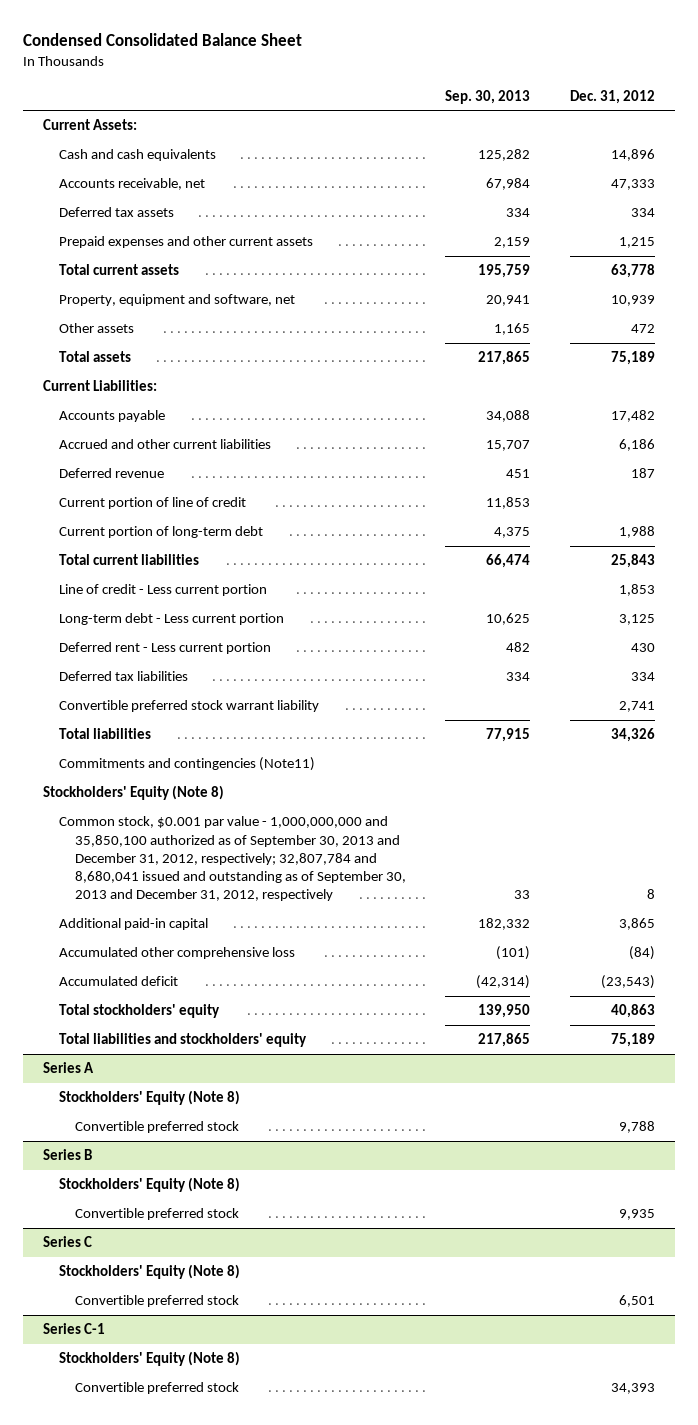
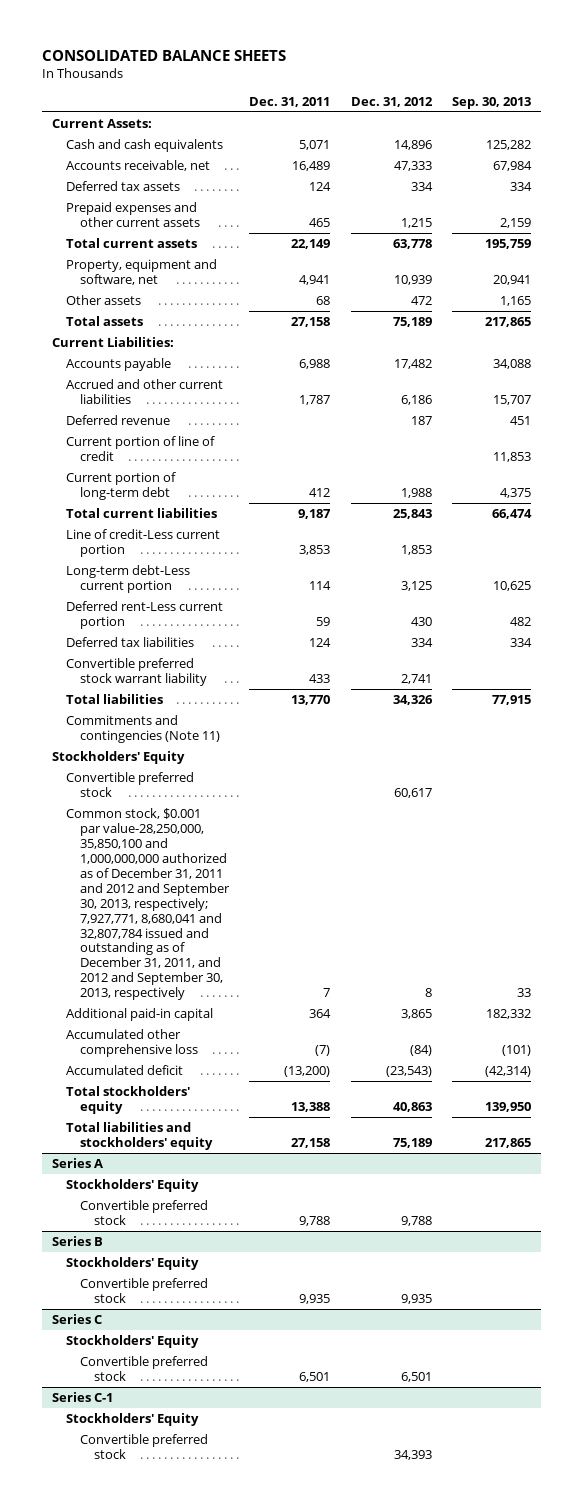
- Condensed Consolidated Balance Sheet
+ CONSOLIDATED BALANCE SHEETS
- | Sep. 30, 2013 | Dec. 31, 2012
+ | Dec. 31, 2011 | Dec. 31, 2012 | Sep. 30, 2013
- Line of credit - Less current portion | | 1,853
- Long-term debt - Less current portion | 10,625 | 3,125
- Deferred rent - Less current portion | 482 | 430
+ Line of credit-Less current portion | 3,853 | 1,853 |
+ Long-term debt-Less current portion | 114 | 3,125 | 10,625
+ Deferred rent-Less current portion | 59 | 430 | 482
- Commitments and contingencies (Note11)
- Stockholders' Equity (Note 8)
- Common stock, $0.001 par value - 1,000,000,000 and 35,850,100 authorized as of September 30, 2013 and December 31, 2012, respectively; 32,807,784 and 8,680,041 issued and outstanding as of September 30, 2013 and December 31, 2012, respectively | 33 | 8
+ Commitments and contingencies (Note 11)
+ Stockholders' Equity
+ Convertible preferred stock | | 60,617 |
+ Common stock, $0.001 par value-28,250,000, 35,850,100 and 1,000,000,000 authorized as of December 31, 2011 and 2012 and September 30, 2013, respectively; 7,927,771, 8,680,041 and 32,807,784 issued and outstanding as of December 31, 2011, and 2012 and September 30, 2013, respectively | 7 | 8 | 33
@ Series A
- Stockholders' Equity (Note 8)
+ Stockholders' Equity
@ Series B
- Stockholders' Equity (Note 8)
+ Stockholders' Equity
@ Series C
- Stockholders' Equity (Note 8)
+ Stockholders' Equity
@ Series C-1
- Stockholders' Equity (Note 8)
+ Stockholders' Equity

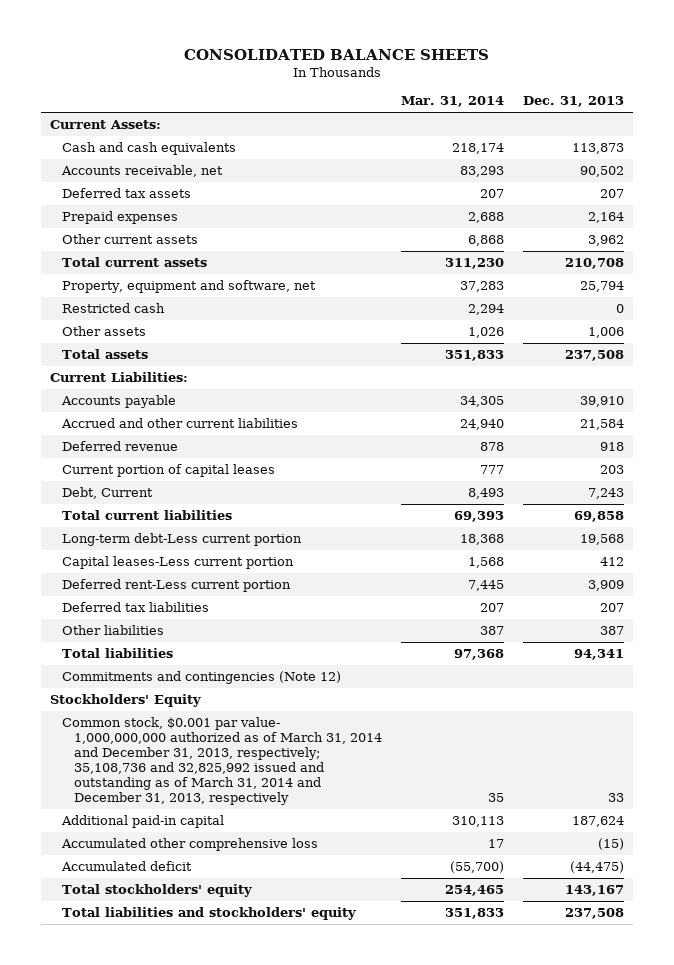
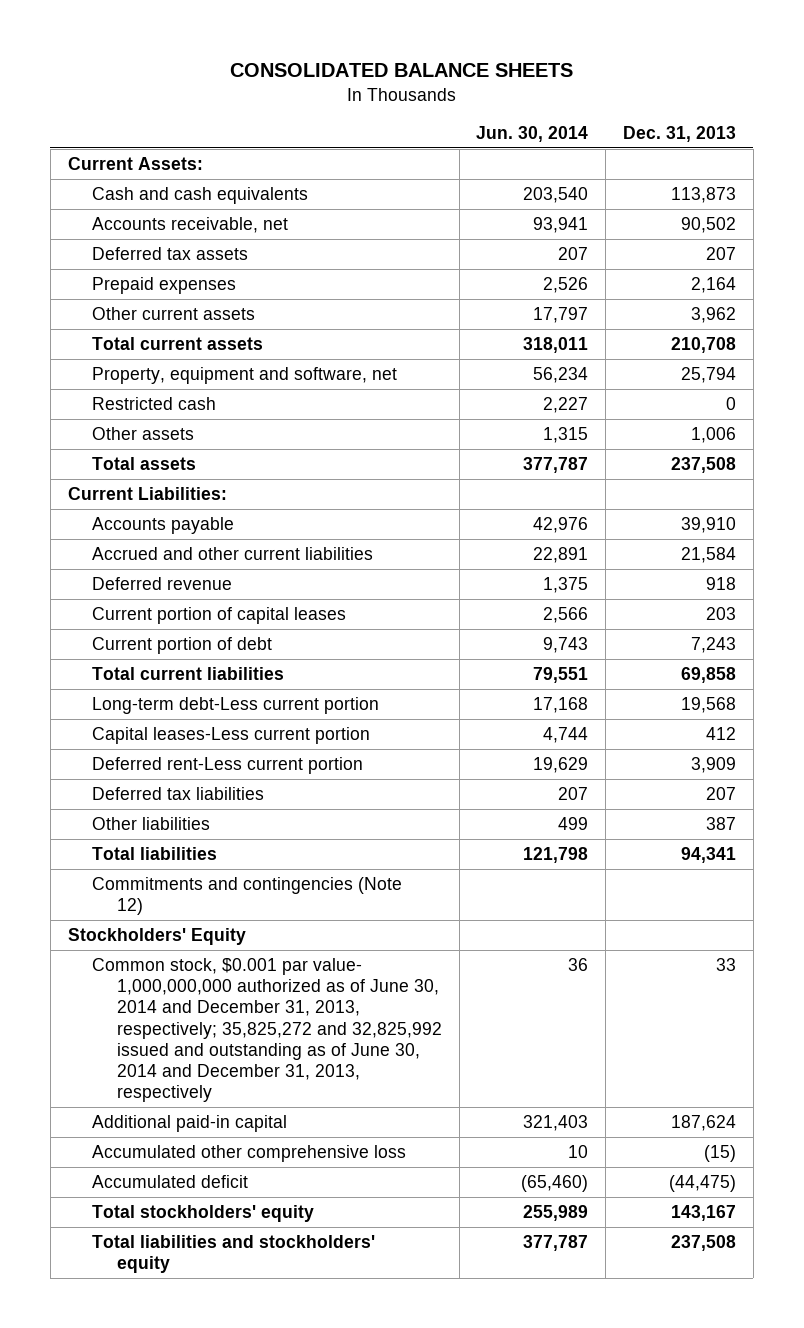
- | Mar. 31, 2014 | Dec. 31, 2013
+ | Jun. 30, 2014 | Dec. 31, 2013
- Debt, Current | 8,493 | 7,243
+ Current portion of debt | 9,743 | 7,243
- Common stock, $0.001 par value- 1,000,000,000 authorized as of March 31, 2014 and December 31, 2013, respectively; 35,108,736 and 32,825,992 issued and outstanding as of March 31, 2014 and December 31, 2013, respectively | 35 | 33
+ Common stock, $0.001 par value- 1,000,000,000 authorized as of June 30, 2014 and December 31, 2013, respectively; 35,825,272 and 32,825,992 issued and outstanding as of June 30, 2014 and December 31, 2013, respectively | 36 | 33

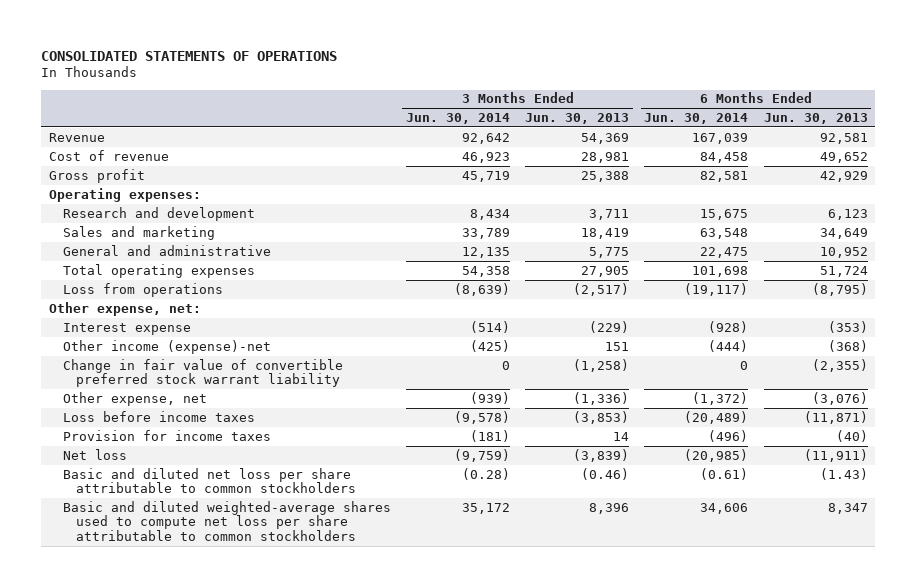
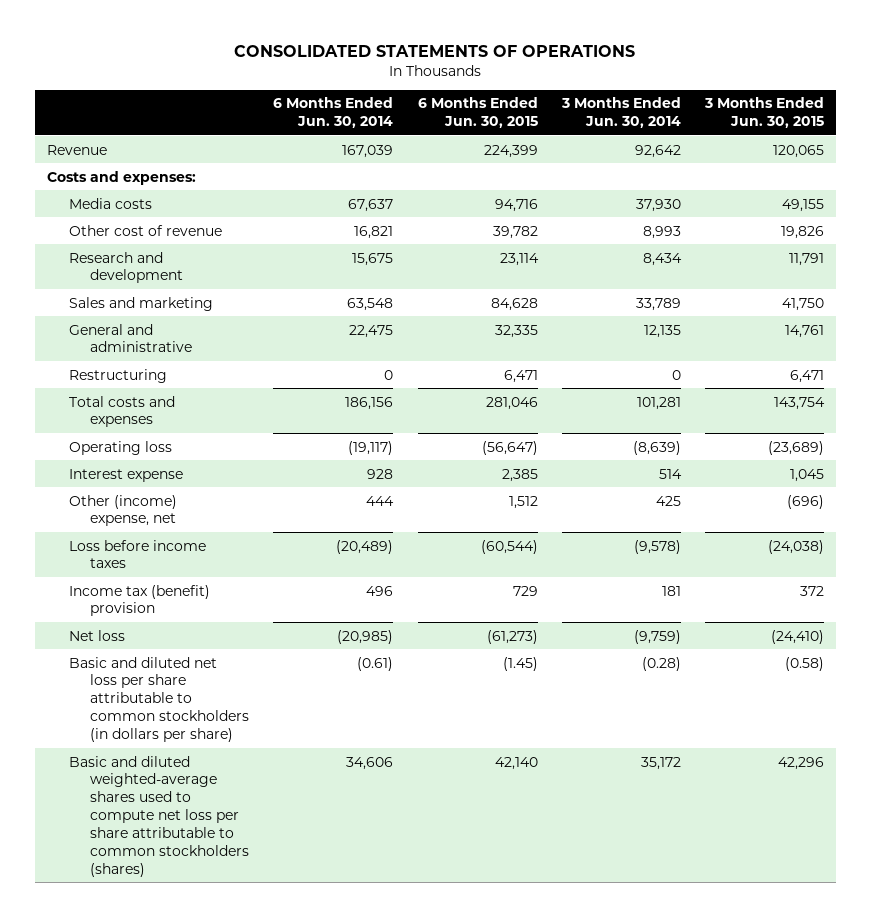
- | 3 Months Ended Jun. 30, 2014 | 3 Months Ended Jun. 30, 2013 | 6 Months Ended Jun. 30, 2014 | 6 Months Ended Jun. 30, 2013
+ | 6 Months Ended Jun. 30, 2014 | 6 Months Ended Jun. 30, 2015 | 3 Months Ended Jun. 30, 2014 | 3 Months Ended Jun. 30, 2015
- Cost of revenue | 46,923 | 28,981 | 84,458 | 49,652
- Gross profit | 45,719 | 25,388 | 82,581 | 42,929
- Operating expenses:
+ Costs and expenses:
+ Media costs | 67,637 | 94,716 | 37,930 | 49,155
+ Other cost of revenue | 16,821 | 39,782 | 8,993 | 19,826
- Total operating expenses | 54,358 | 27,905 | 101,698 | 51,724
- Loss from operations | (8,639) | (2,517) | (19,117) | (8,795)
- Other expense, net:
- Interest expense | (514) | (229) | (928) | (353)
- Other income (expense)-net | (425) | 151 | (444) | (368)
- Change in fair value of convertible preferred stock warrant liability | 0 | (1,258) | 0 | (2,355)
- Other expense, net | (939) | (1,336) | (1,372) | (3,076)
+ Restructuring | 0 | 6,471 | 0 | 6,471
+ Total costs and expenses | 186,156 | 281,046 | 101,281 | 143,754
+ Operating loss | (19,117) | (56,647) | (8,639) | (23,689)
+ Interest expense | 928 | 2,385 | 514 | 1,045
+ Other (income) expense, net | 444 | 1,512 | 425 | (696)
- Provision for income taxes | (181) | 14 | (496) | (40)
+ Income tax (benefit) provision | 496 | 729 | 181 | 372
- Basic and diluted net loss per share attributable to common stockholders | (0.28) | (0.46) | (0.61) | (1.43)
- Basic and diluted weighted-average shares used to compute net loss per share attributable to common stockholders | 35,172 | 8,396 | 34,606 | 8,347
+ Basic and diluted net loss per share attributable to common stockholders (in dollars per share) | (0.61) | (1.45) | (0.28) | (0.58)
+ Basic and diluted weighted-average shares used to compute net loss per share attributable to common stockholders (shares) | 34,606 | 42,140 | 35,172 | 42,296

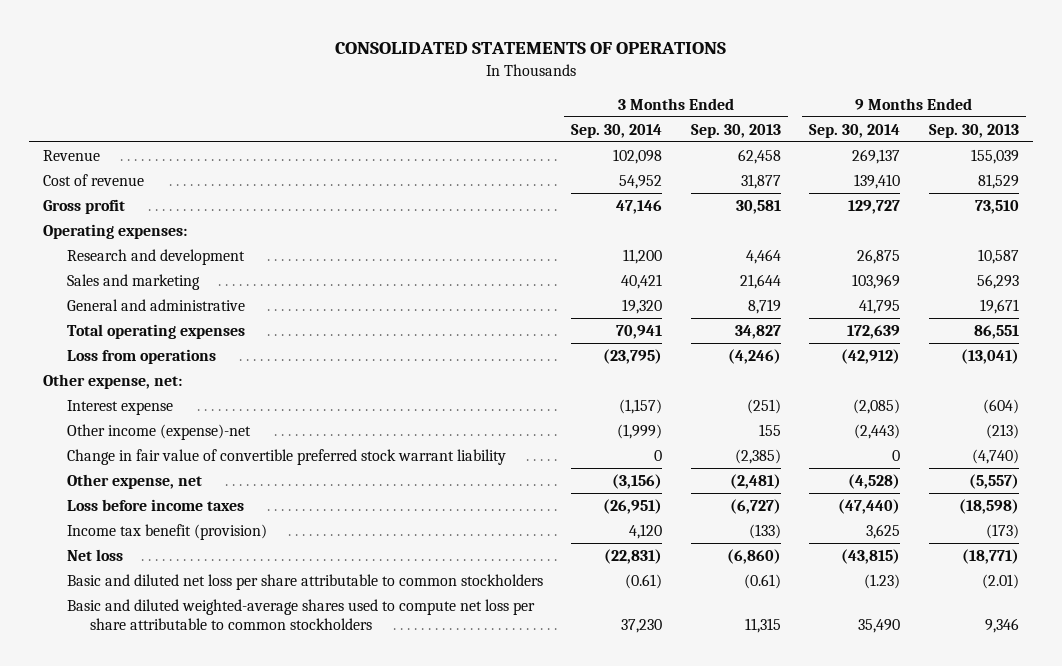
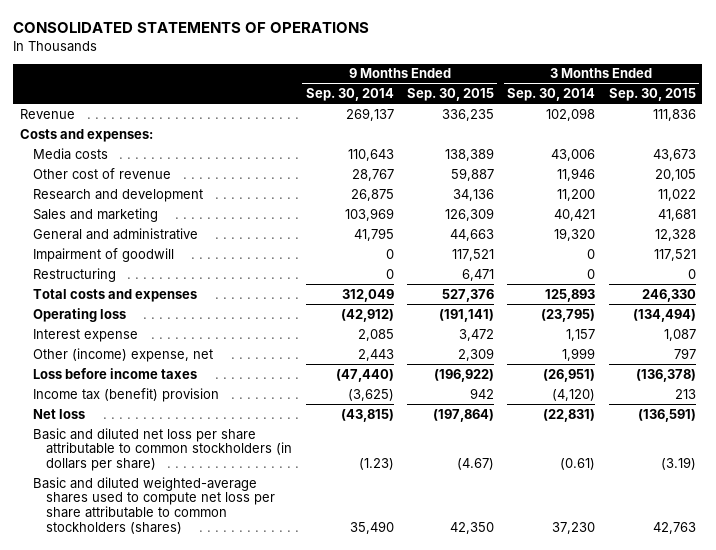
- | 3 Months Ended Sep. 30, 2014 | 3 Months Ended Sep. 30, 2013 | 9 Months Ended Sep. 30, 2014 | 9 Months Ended Sep. 30, 2013
+ | 9 Months Ended Sep. 30, 2014 | 9 Months Ended Sep. 30, 2015 | 3 Months Ended Sep. 30, 2014 | 3 Months Ended Sep. 30, 2015
- Cost of revenue | 54,952 | 31,877 | 139,410 | 81,529
- Gross profit | 47,146 | 30,581 | 129,727 | 73,510
- Operating expenses:
+ Costs and expenses:
+ Media costs | 110,643 | 138,389 | 43,006 | 43,673
+ Other cost of revenue | 28,767 | 59,887 | 11,946 | 20,105
- Total operating expenses | 70,941 | 34,827 | 172,639 | 86,551
- Loss from operations | (23,795) | (4,246) | (42,912) | (13,041)
- Other expense, net:
- Interest expense | (1,157) | (251) | (2,085) | (604)
- Other income (expense)-net | (1,999) | 155 | (2,443) | (213)
- Change in fair value of convertible preferred stock warrant liability | 0 | (2,385) | 0 | (4,740)
- Other expense, net | (3,156) | (2,481) | (4,528) | (5,557)
+ Impairment of goodwill | 0 | 117,521 | 0 | 117,521
+ Restructuring | 0 | 6,471 | 0 | 0
+ Total costs and expenses | 312,049 | 527,376 | 125,893 | 246,330
+ Operating loss | (42,912) | (191,141) | (23,795) | (134,494)
+ Interest expense | 2,085 | 3,472 | 1,157 | 1,087
+ Other (income) expense, net | 2,443 | 2,309 | 1,999 | 797
- Income tax benefit (provision) | 4,120 | (133) | 3,625 | (173)
+ Income tax (benefit) provision | (3,625) | 942 | (4,120) | 213
- Basic and diluted net loss per share attributable to common stockholders | (0.61) | (0.61) | (1.23) | (2.01)
- Basic and diluted weighted-average shares used to compute net loss per share attributable to common stockholders | 37,230 | 11,315 | 35,490 | 9,346
+ Basic and diluted net loss per share attributable to common stockholders (in dollars per share) | (1.23) | (4.67) | (0.61) | (3.19)
+ Basic and diluted weighted-average shares used to compute net loss per share attributable to common stockholders (shares) | 35,490 | 42,350 | 37,230 | 42,763

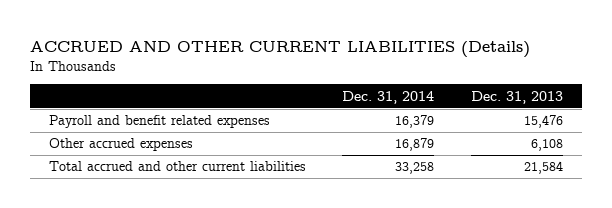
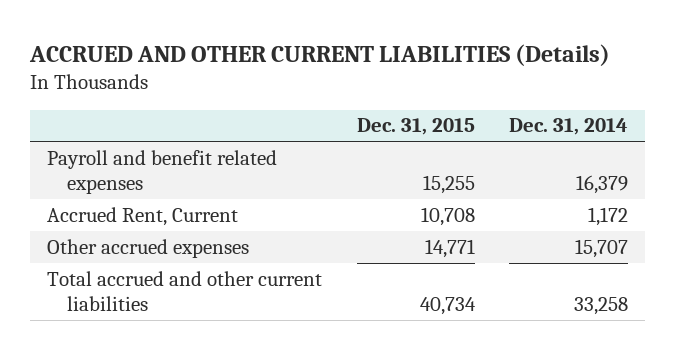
- | Dec. 31, 2014 | Dec. 31, 2013
+ | Dec. 31, 2015 | Dec. 31, 2014
- Other accrued expenses | 16,879 | 6,108
+ Accrued Rent, Current | 10,708 | 1,172
+ Other accrued expenses | 14,771 | 15,707

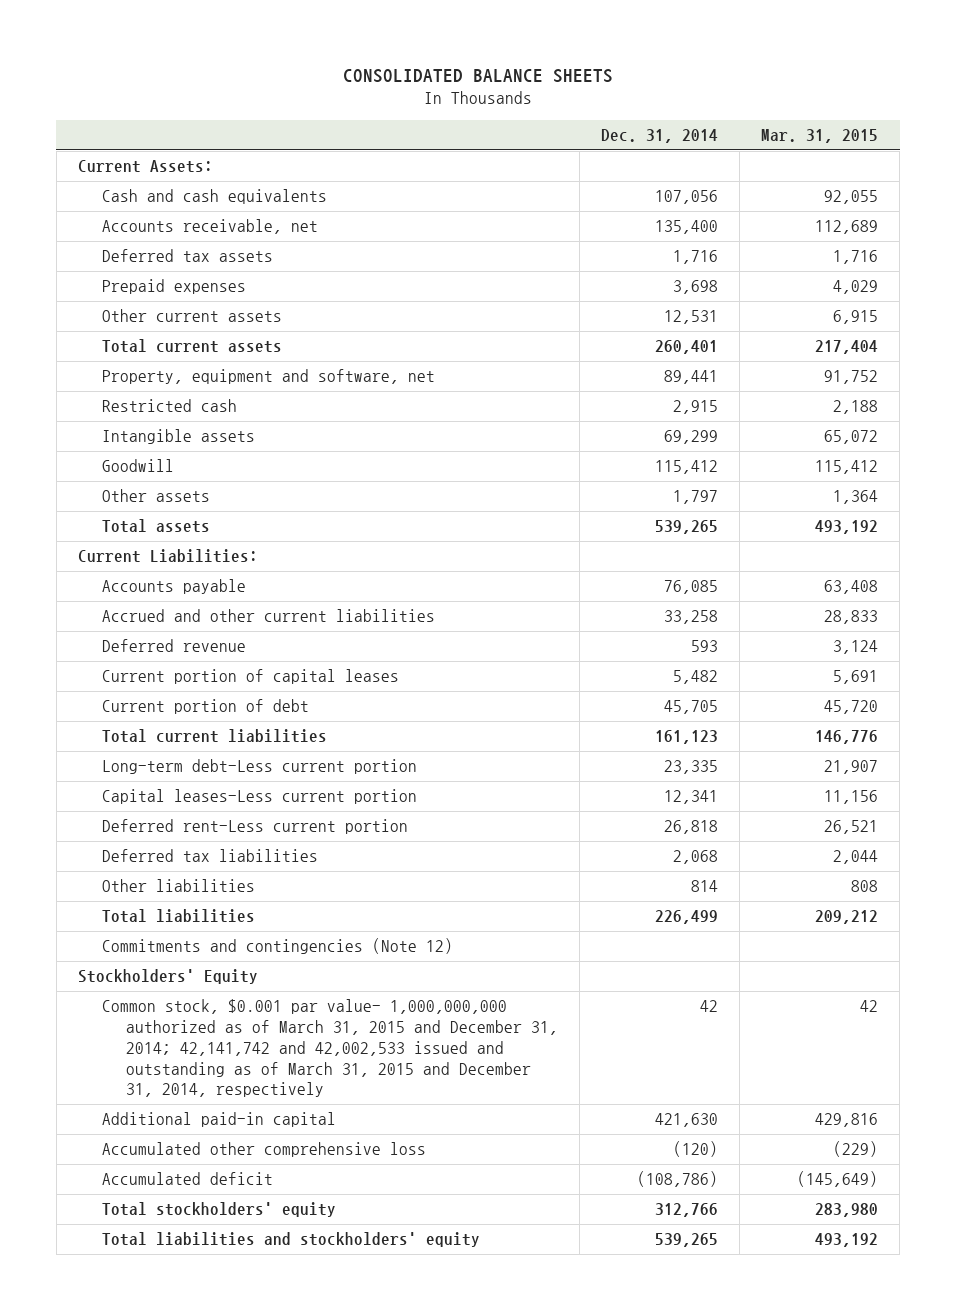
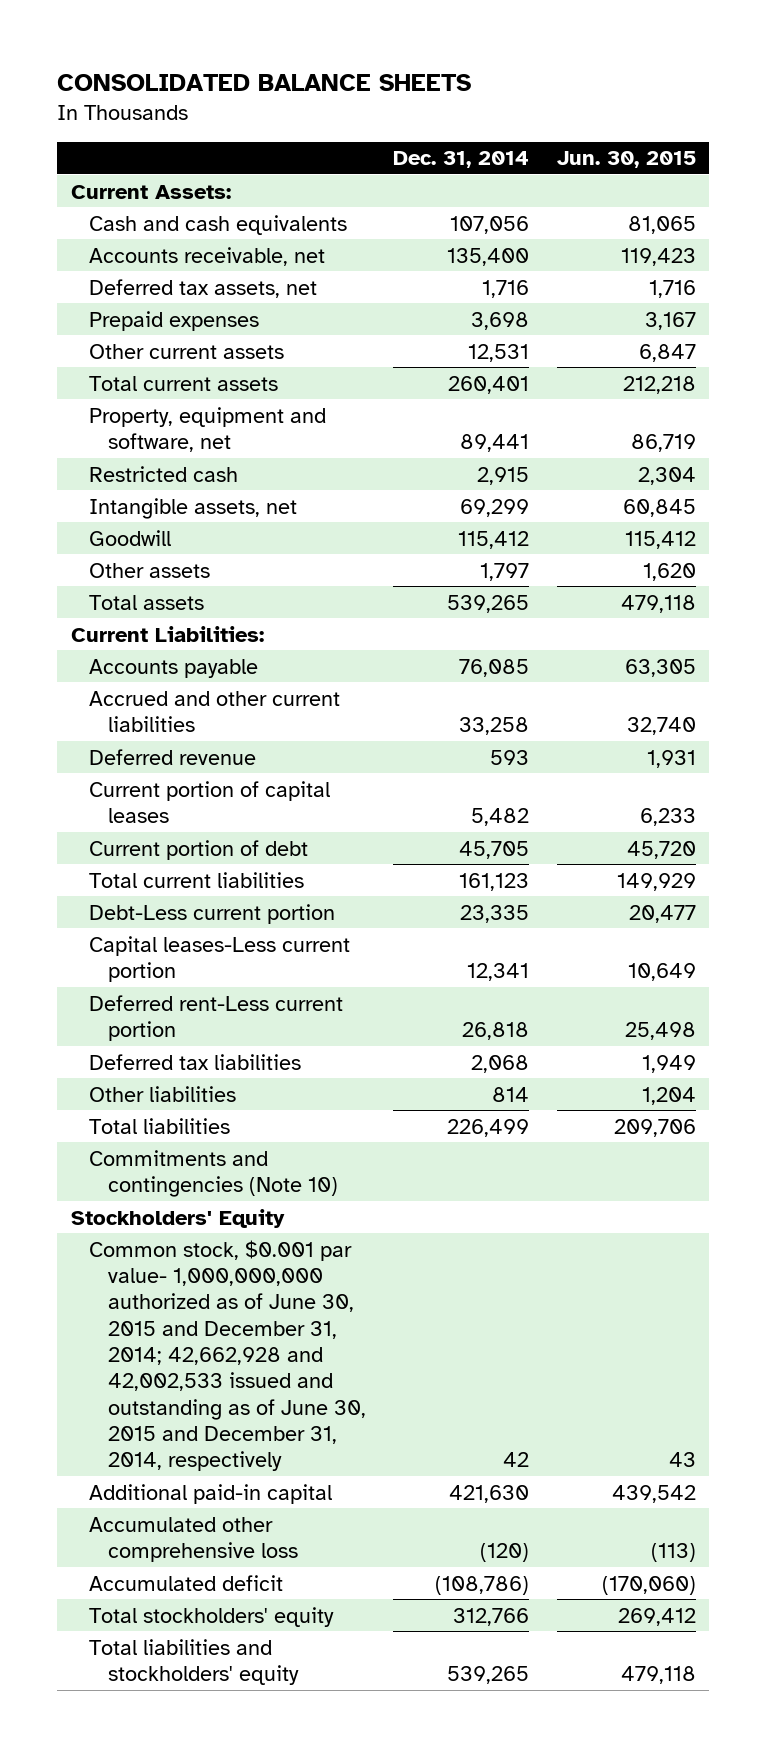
- | Dec. 31, 2014 | Mar. 31, 2015
+ | Dec. 31, 2014 | Jun. 30, 2015
- Deferred tax assets | 1,716 | 1,716
+ Deferred tax assets, net | 1,716 | 1,716
- Intangible assets | 69,299 | 65,072
+ Intangible assets, net | 69,299 | 60,845
- Long-term debt-Less current portion | 23,335 | 21,907
+ Debt-Less current portion | 23,335 | 20,477
- Commitments and contingencies (Note 12)
+ Commitments and contingencies (Note 10)
- Common stock, $0.001 par value- 1,000,000,000 authorized as of March 31, 2015 and December 31, 2014; 42,141,742 and 42,002,533 issued and outstanding as of March 31, 2015 and December 31, 2014, respectively | 42 | 42
+ Common stock, $0.001 par value- 1,000,000,000 authorized as of June 30, 2015 and December 31, 2014; 42,662,928 and 42,002,533 issued and outstanding as of June 30, 2015 and December 31, 2014, respectively | 42 | 43

